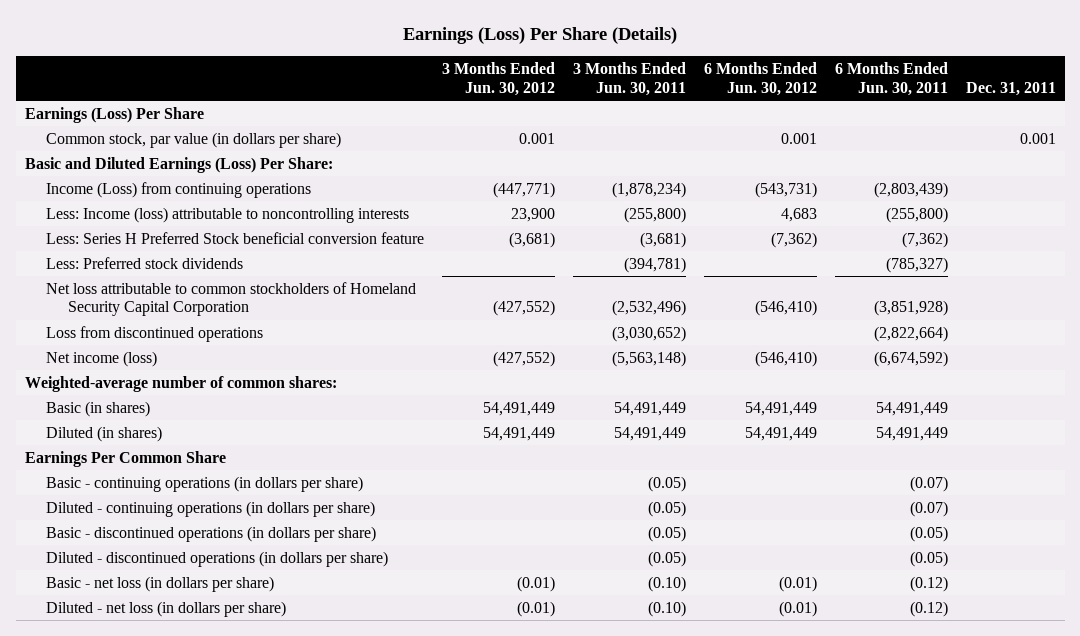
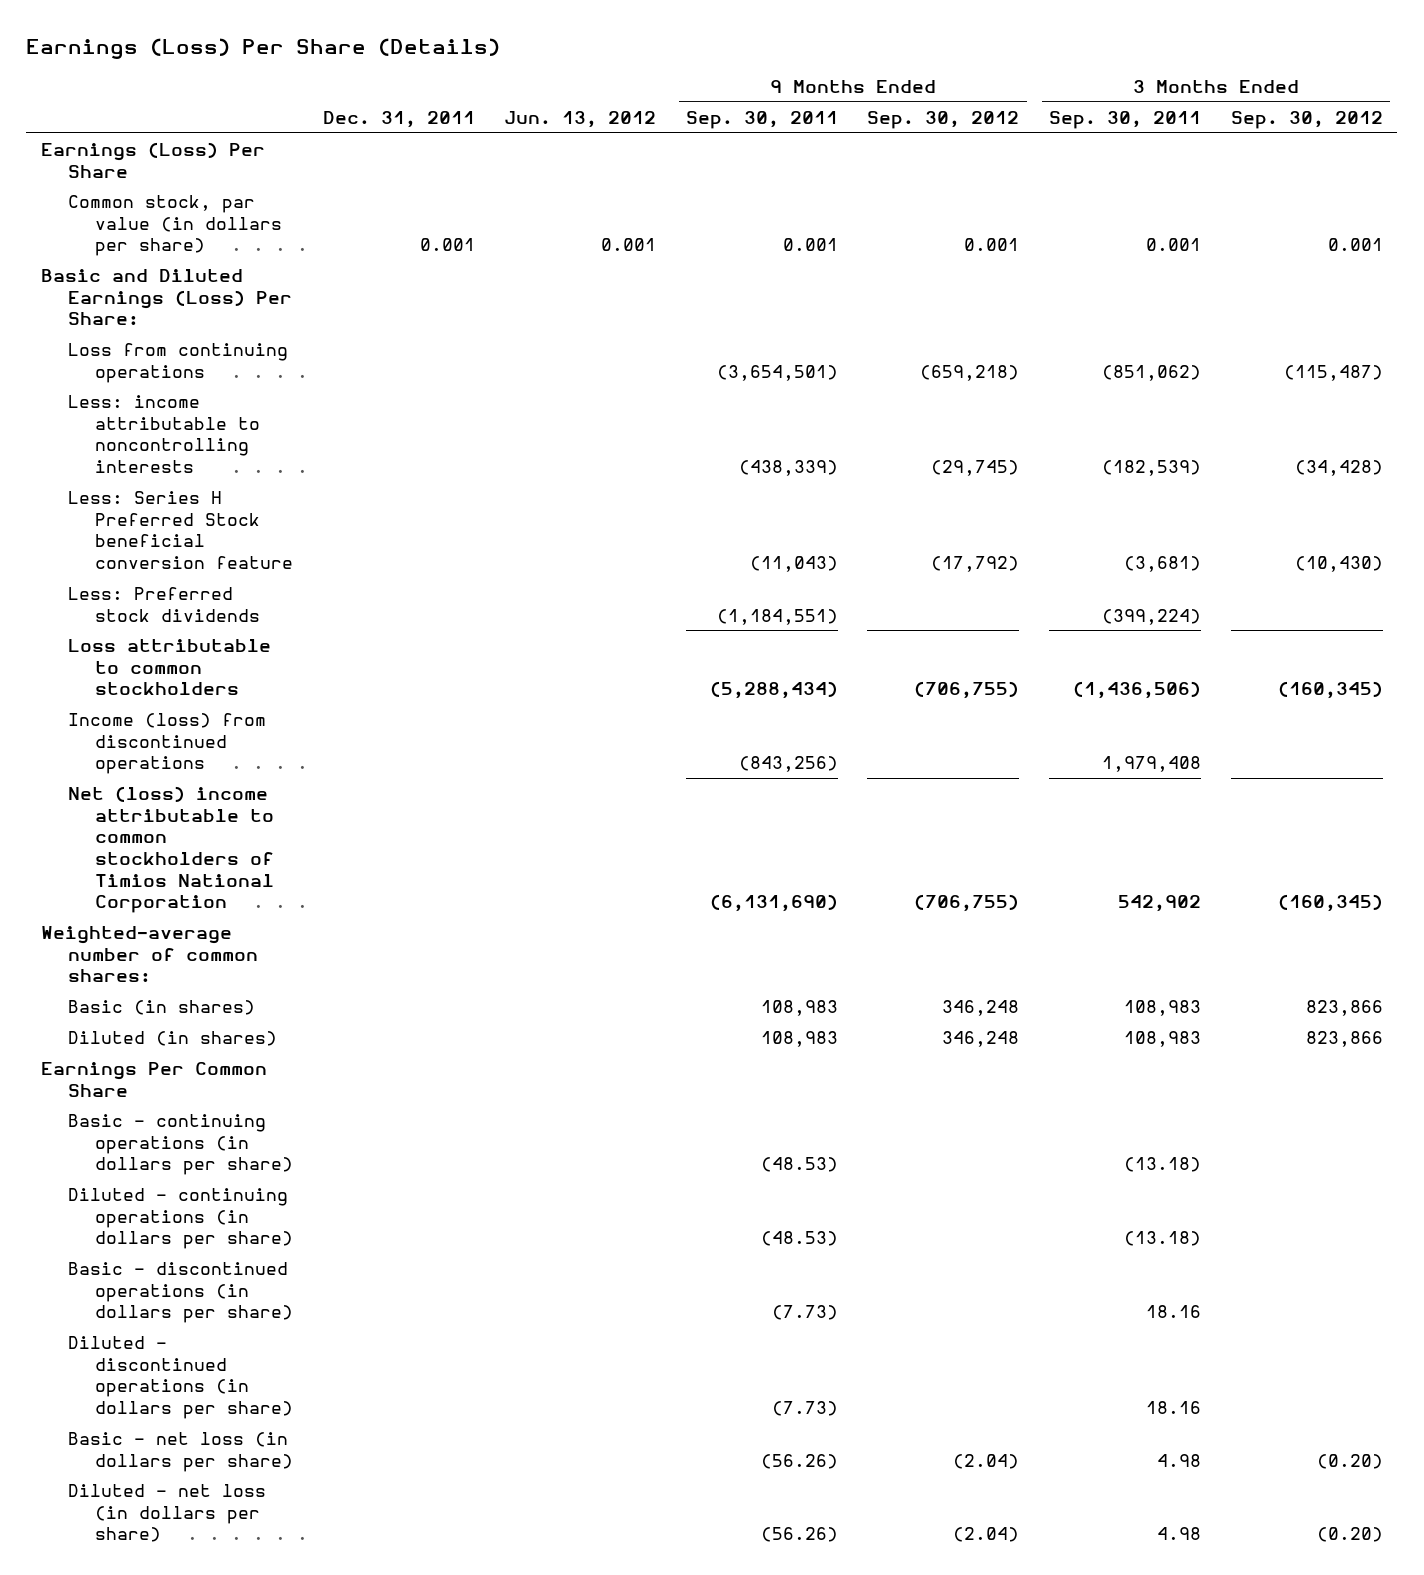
- | 3 Months Ended Jun. 30, 2012 | 3 Months Ended Jun. 30, 2011 | 6 Months Ended Jun. 30, 2012 | 6 Months Ended Jun. 30, 2011 | Dec. 31, 2011
+ | Dec. 31, 2011 | Jun. 13, 2012 | 9 Months Ended Sep. 30, 2011 | 9 Months Ended Sep. 30, 2012 | 3 Months Ended Sep. 30, 2011 | 3 Months Ended Sep. 30, 2012
- Income (Loss) from continuing operations | (447,771) | (1,878,234) | (543,731) | (2,803,439) |
- Less: Income (loss) attributable to noncontrolling interests | 23,900 | (255,800) | 4,683 | (255,800) |
+ Loss from continuing operations | | | (3,654,501) | (659,218) | (851,062) | (115,487)
+ Less: income attributable to noncontrolling interests | | | (438,339) | (29,745) | (182,539) | (34,428)
- Net loss attributable to common stockholders of Homeland Security Capital Corporation | (427,552) | (2,532,496) | (546,410) | (3,851,928) |
- Loss from discontinued operations | | (3,030,652) | | (2,822,664) |
- Net income (loss) | (427,552) | (5,563,148) | (546,410) | (6,674,592) |
+ Loss attributable to common stockholders | | | (5,288,434) | (706,755) | (1,436,506) | (160,345)
+ Income (loss) from discontinued operations | | | (843,256) | | 1,979,408 |
+ Net (loss) income attributable to common stockholders of Timios National Corporation | | | (6,131,690) | (706,755) | 542,902 | (160,345)

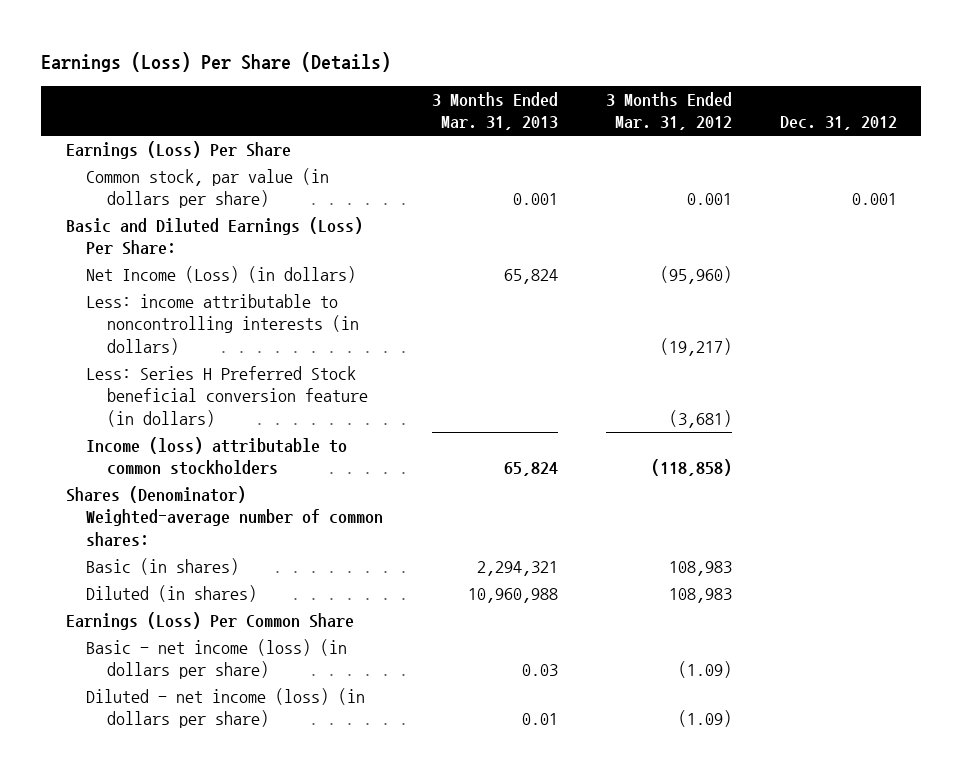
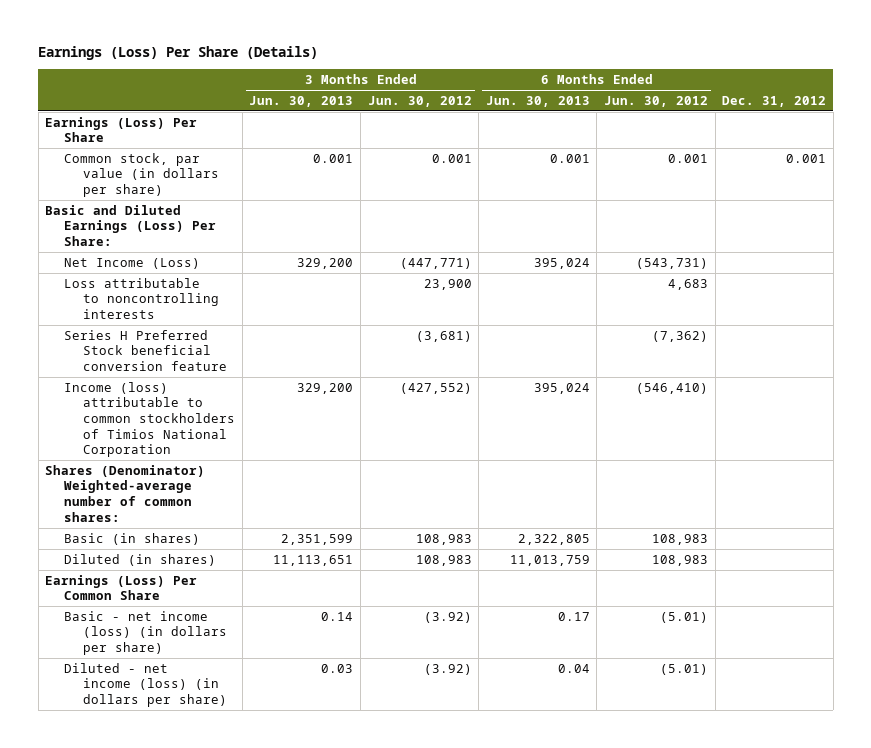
- | 3 Months Ended Mar. 31, 2013 | 3 Months Ended Mar. 31, 2012 | Dec. 31, 2012
+ | 3 Months Ended Jun. 30, 2013 | 3 Months Ended Jun. 30, 2012 | 6 Months Ended Jun. 30, 2013 | 6 Months Ended Jun. 30, 2012 | Dec. 31, 2012
- Net Income (Loss) (in dollars) | 65,824 | (95,960) |
- Less: income attributable to noncontrolling interests (in dollars) | | (19,217) |
- Less: Series H Preferred Stock beneficial conversion feature (in dollars) | | (3,681) |
- Income (loss) attributable to common stockholders | 65,824 | (118,858) |
+ Net Income (Loss) | 329,200 | (447,771) | 395,024 | (543,731) |
+ Loss attributable to noncontrolling interests | | 23,900 | | 4,683 |
+ Series H Preferred Stock beneficial conversion feature | | (3,681) | | (7,362) |
+ Income (loss) attributable to common stockholders of Timios National Corporation | 329,200 | (427,552) | 395,024 | (546,410) |

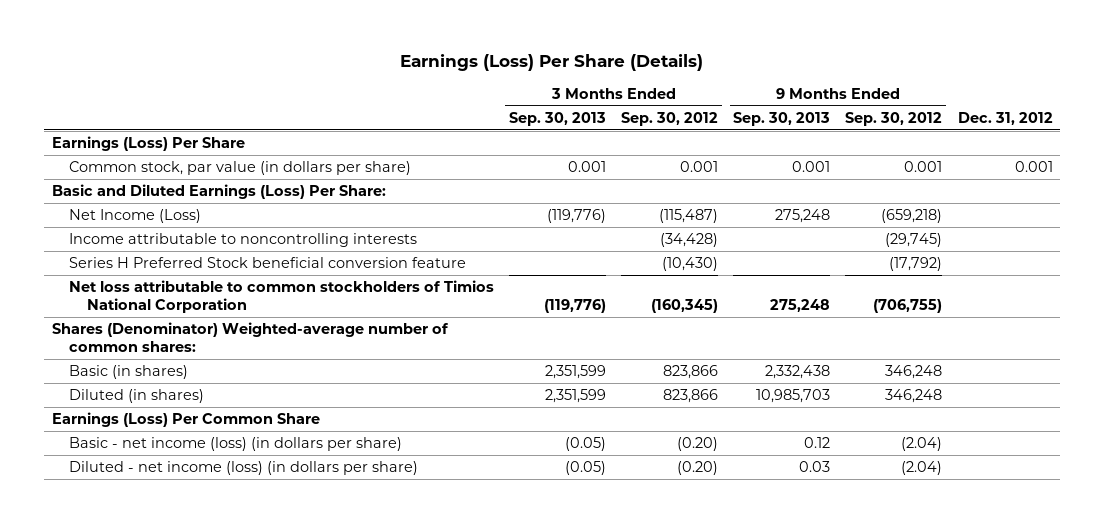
- | 3 Months Ended Jun. 30, 2013 | 3 Months Ended Jun. 30, 2012 | 6 Months Ended Jun. 30, 2013 | 6 Months Ended Jun. 30, 2012 | Dec. 31, 2012
+ | 3 Months Ended Sep. 30, 2013 | 3 Months Ended Sep. 30, 2012 | 9 Months Ended Sep. 30, 2013 | 9 Months Ended Sep. 30, 2012 | Dec. 31, 2012
- Loss attributable to noncontrolling interests | | 23,900 | | 4,683 |
+ Income attributable to noncontrolling interests | | (34,428) | | (29,745) |
- Income (loss) attributable to common stockholders of Timios National Corporation | 329,200 | (427,552) | 395,024 | (546,410) |
+ Net loss attributable to common stockholders of Timios National Corporation | (119,776) | (160,345) | 275,248 | (706,755) |

